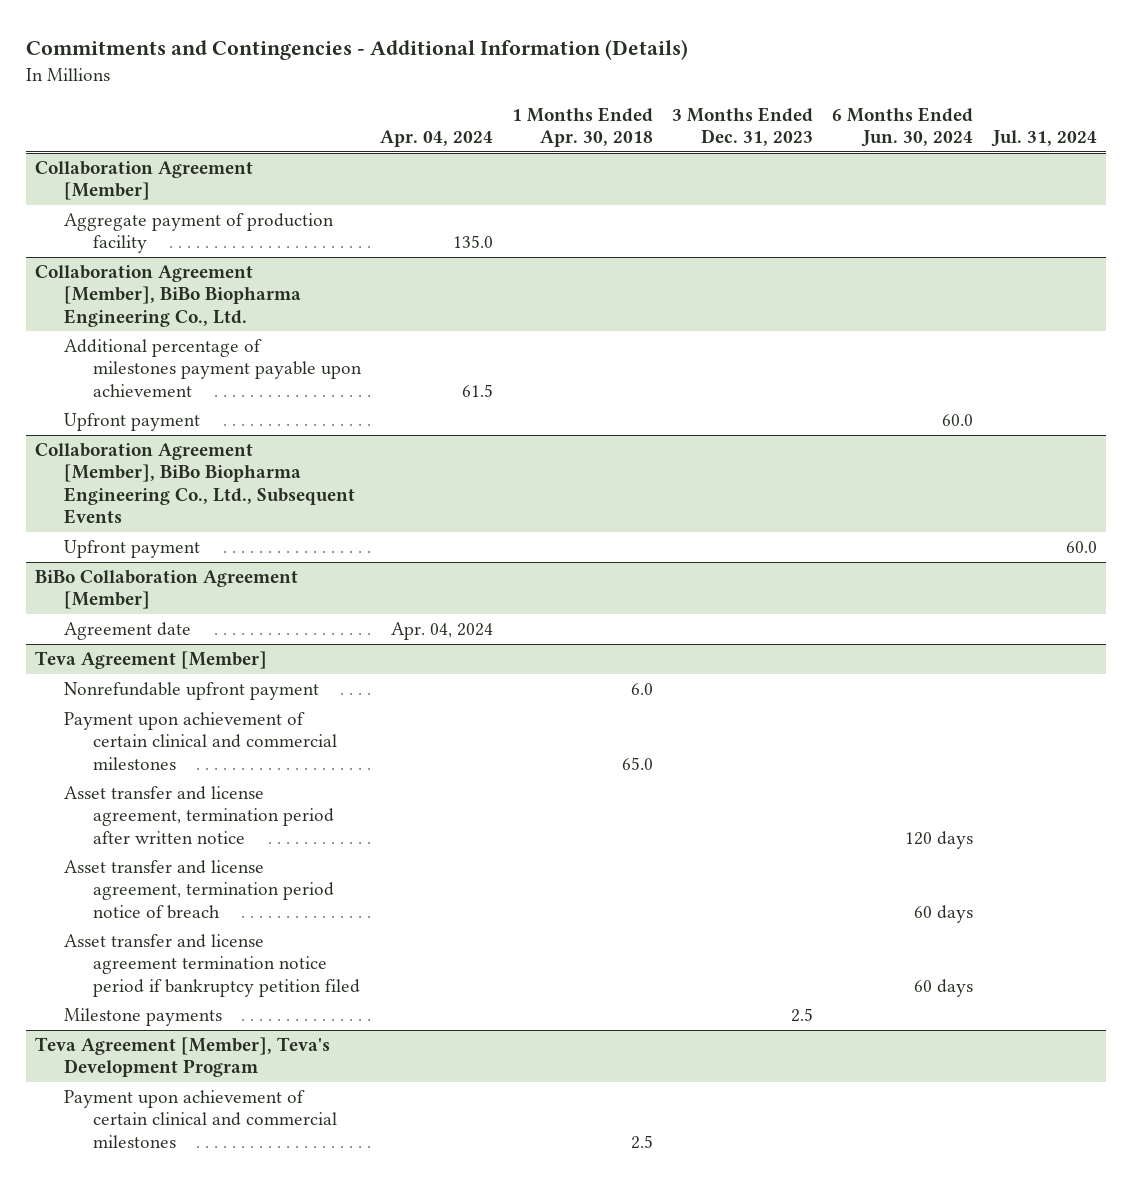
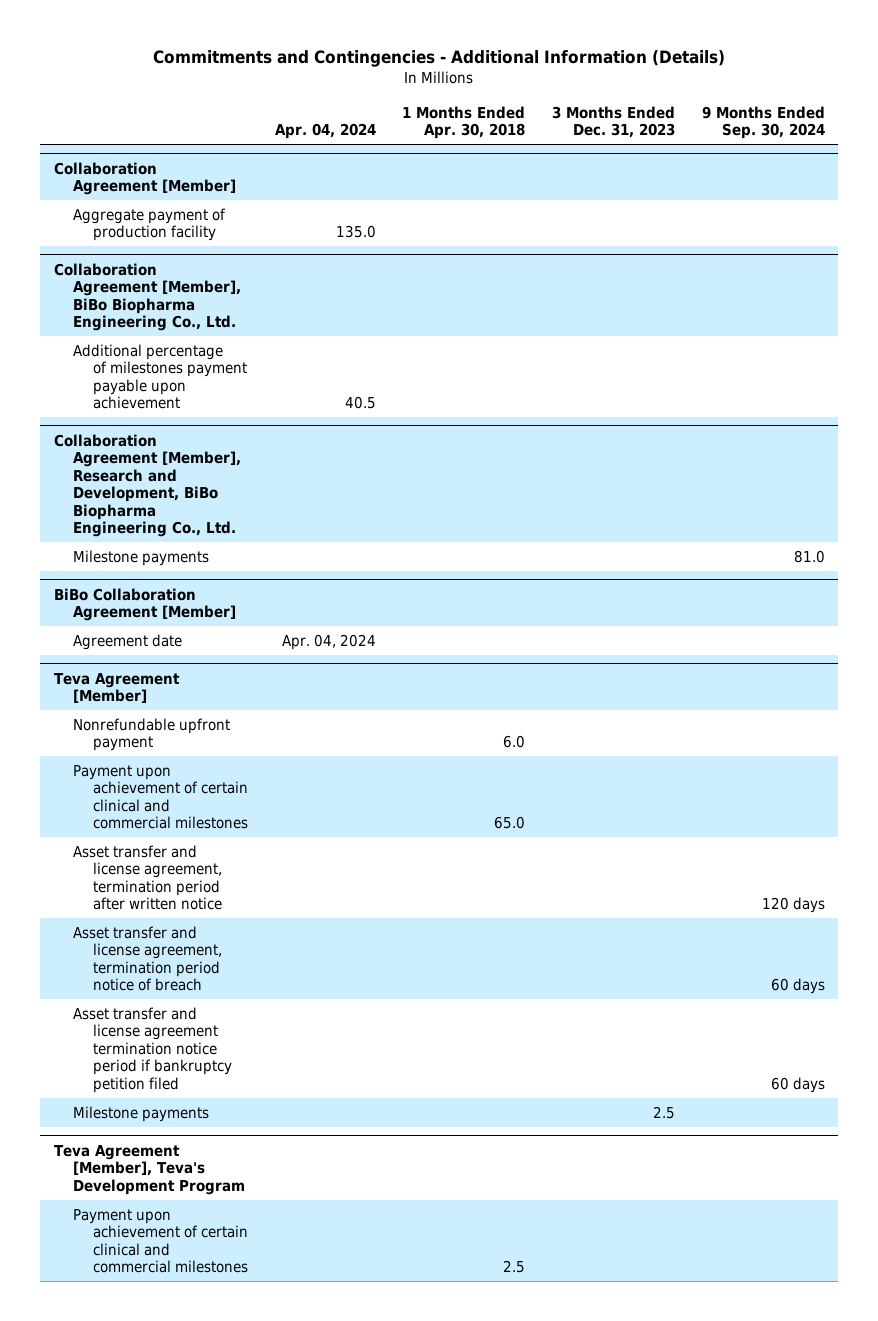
- | Apr. 04, 2024 | 1 Months Ended Apr. 30, 2018 | 3 Months Ended Dec. 31, 2023 | 6 Months Ended Jun. 30, 2024 | Jul. 31, 2024
+ | Apr. 04, 2024 | 1 Months Ended Apr. 30, 2018 | 3 Months Ended Dec. 31, 2023 | 9 Months Ended Sep. 30, 2024
@ Collaboration Agreement [Member], BiBo Biopharma Engineering Co., Ltd.
- Additional percentage of milestones payment payable upon achievement | 61.5 | | | |
- Upfront payment | | | | 60.0 |
- Collaboration Agreement [Member], BiBo Biopharma Engineering Co., Ltd., Subsequent Events
- Upfront payment | | | | | 60.0
@ Collaboration Agreement [Member], BiBo Biopharma Engineering Co., Ltd.
+ Additional percentage of milestones payment payable upon achievement | 40.5 | | |
+ Collaboration Agreement [Member], Research and Development, BiBo Biopharma Engineering Co., Ltd.
+ Milestone payments | | | | 81.0

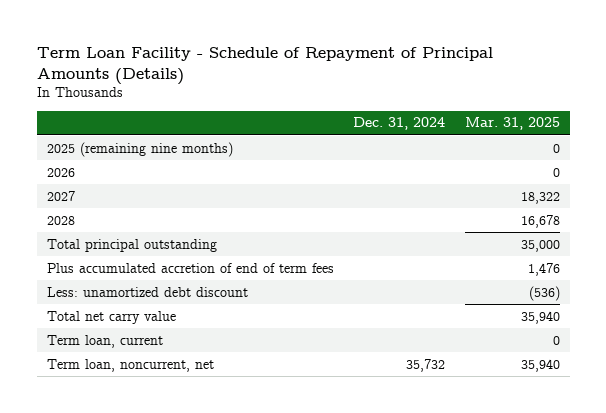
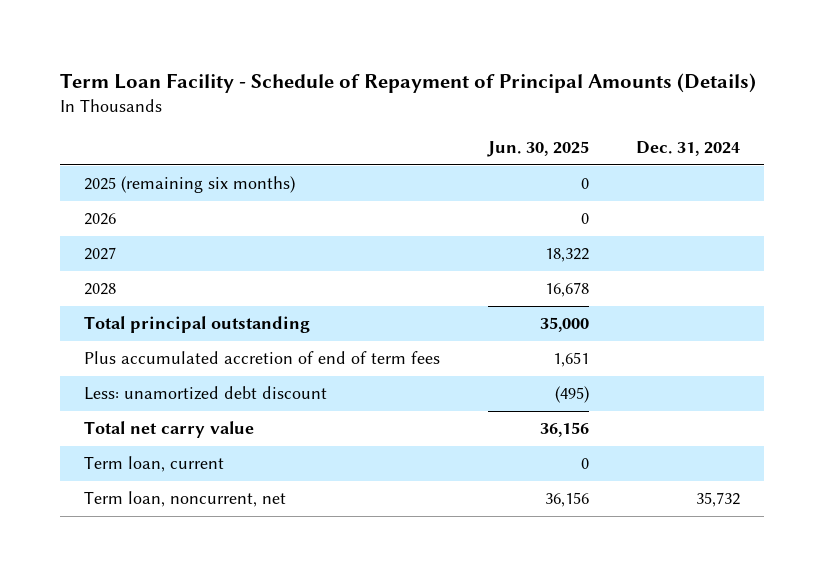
- | Dec. 31, 2024 | Mar. 31, 2025
+ | Jun. 30, 2025 | Dec. 31, 2024
- 2025 (remaining nine months) | | 0
+ 2025 (remaining six months) | 0 |

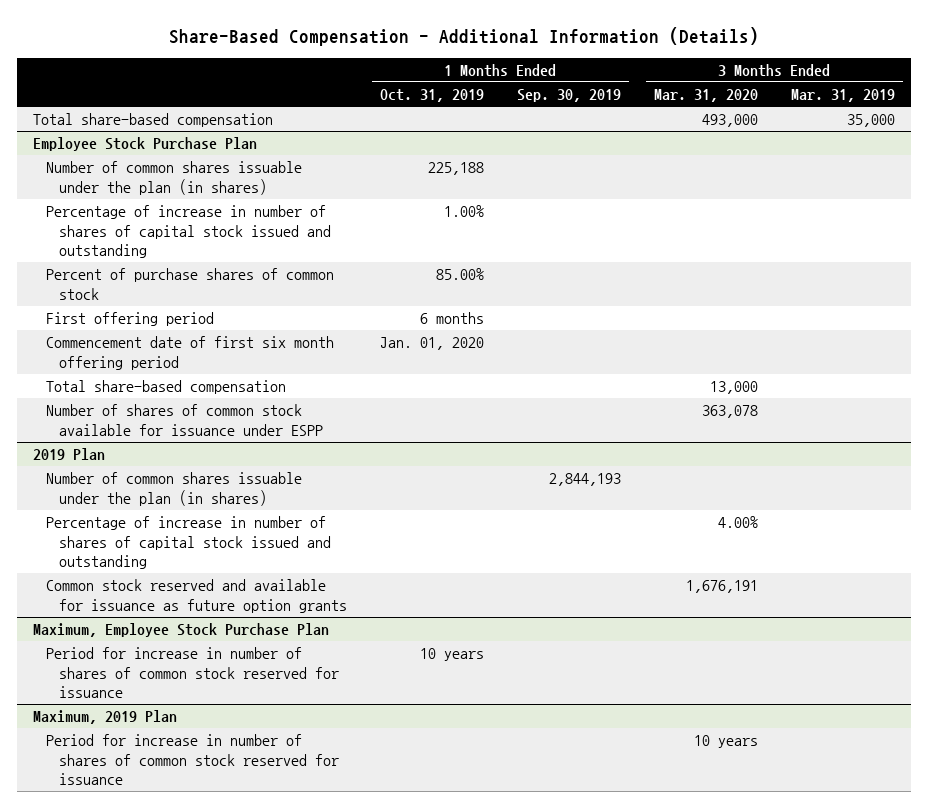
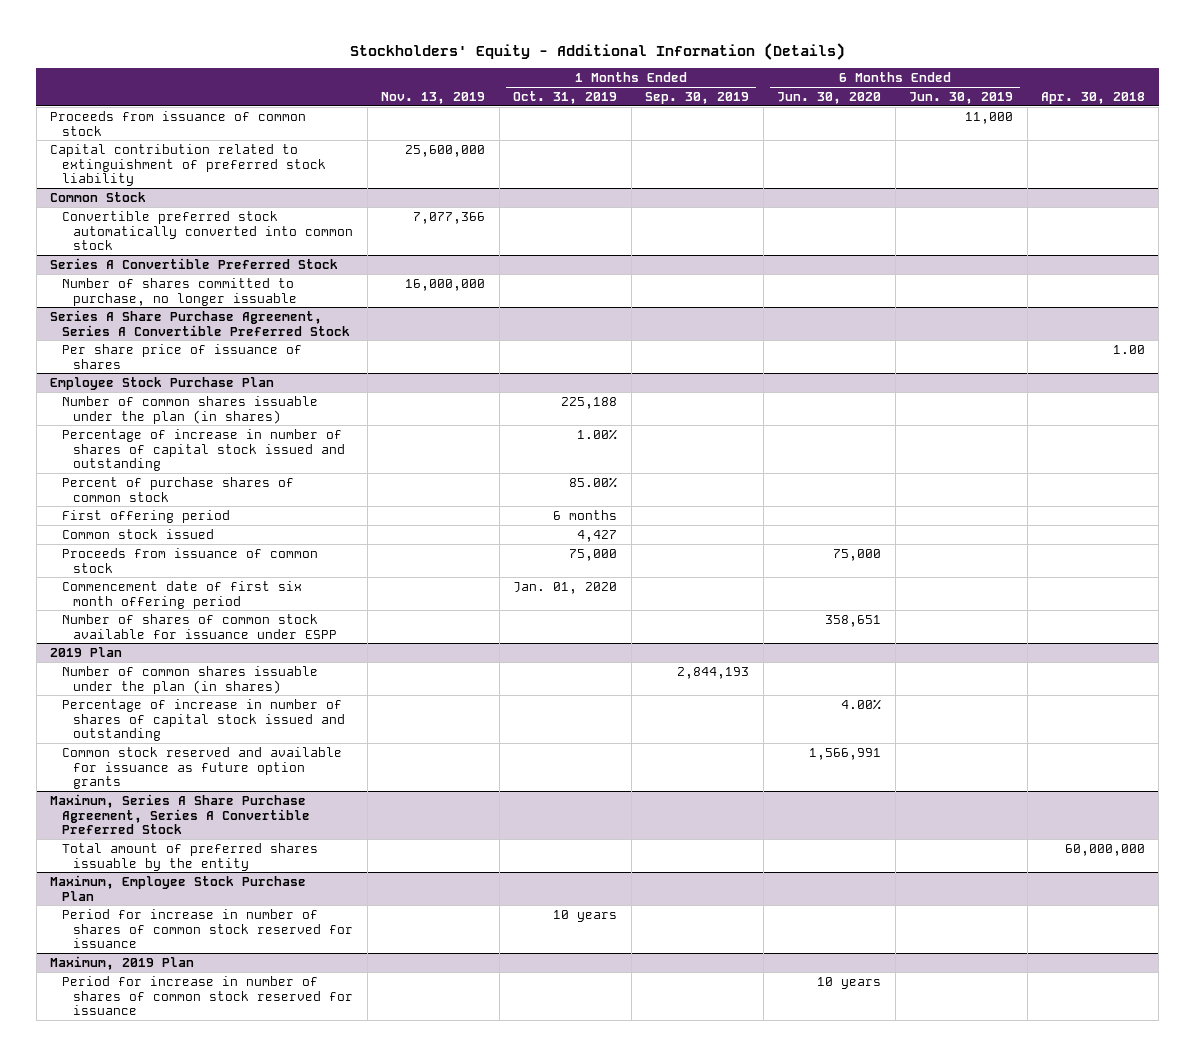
- Share-Based Compensation - Additional Information (Details)
+ Stockholders' Equity - Additional Information (Details)
- | 1 Months Ended Oct. 31, 2019 | 1 Months Ended Sep. 30, 2019 | 3 Months Ended Mar. 31, 2020 | 3 Months Ended Mar. 31, 2019
+ | Nov. 13, 2019 | 1 Months Ended Oct. 31, 2019 | 1 Months Ended Sep. 30, 2019 | 6 Months Ended Jun. 30, 2020 | 6 Months Ended Jun. 30, 2019 | Apr. 30, 2018
- Total share-based compensation | | | 493,000 | 35,000
+ Proceeds from issuance of common stock | | | | | 11,000 |
+ Capital contribution related to extinguishment of preferred stock liability | 25,600,000 | | | | |
+ Common Stock
+ Convertible preferred stock automatically converted into common stock | 7,077,366 | | | | |
+ Series A Convertible Preferred Stock
+ Number of shares committed to purchase, no longer issuable | 16,000,000 | | | | |
+ Series A Share Purchase Agreement, Series A Convertible Preferred Stock
+ Per share price of issuance of shares | | | | | | 1.00
@ Employee Stock Purchase Plan
+ Common stock issued | | 4,427 | | | |
+ Proceeds from issuance of common stock | | 75,000 | | 75,000 | |
- Total share-based compensation | | | 13,000 |
+ Maximum, Series A Share Purchase Agreement, Series A Convertible Preferred Stock
+ Total amount of preferred shares issuable by the entity | | | | | | 60,000,000

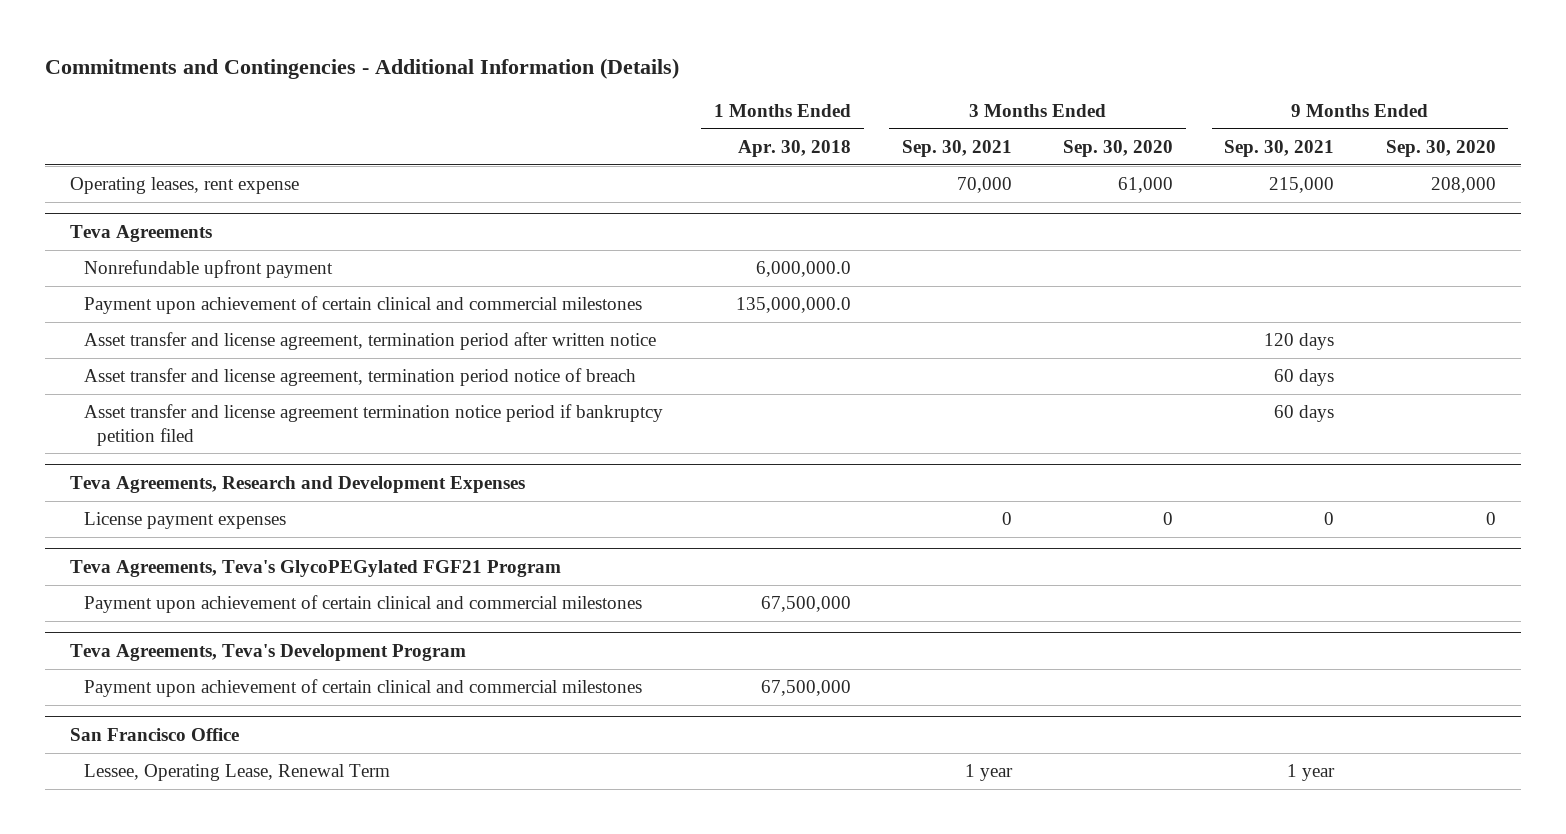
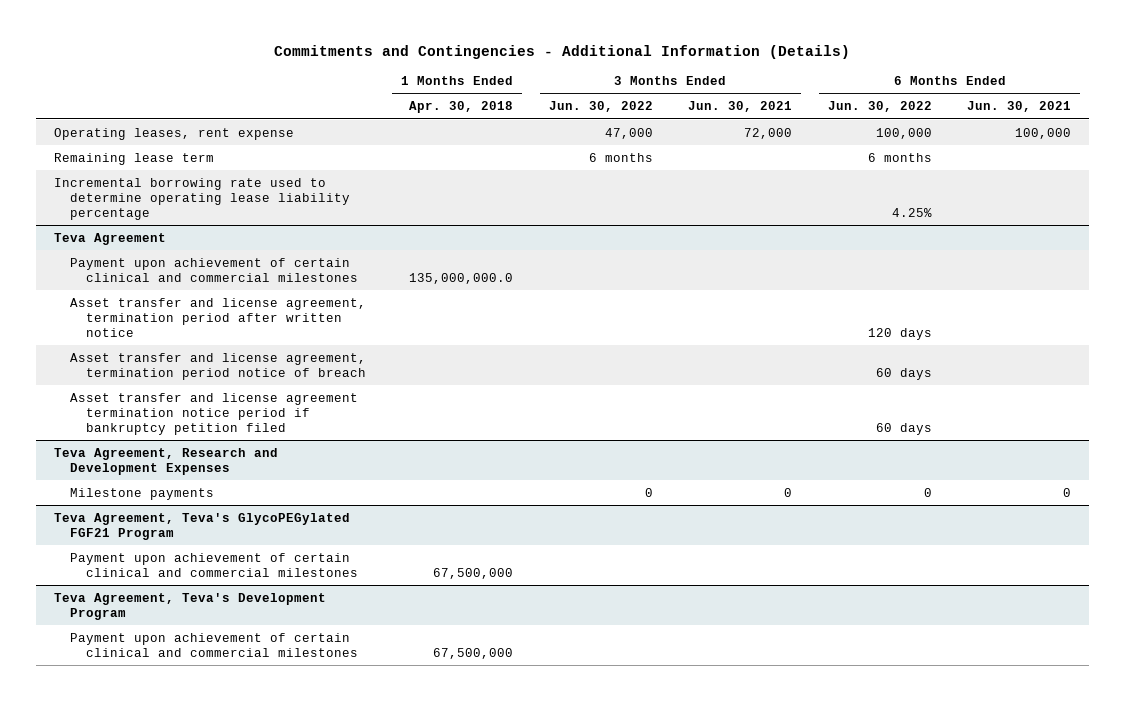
- | 1 Months Ended Apr. 30, 2018 | 3 Months Ended Sep. 30, 2021 | 3 Months Ended Sep. 30, 2020 | 9 Months Ended Sep. 30, 2021 | 9 Months Ended Sep. 30, 2020
+ | 1 Months Ended Apr. 30, 2018 | 3 Months Ended Jun. 30, 2022 | 3 Months Ended Jun. 30, 2021 | 6 Months Ended Jun. 30, 2022 | 6 Months Ended Jun. 30, 2021
- Teva Agreements
- Nonrefundable upfront payment | 6,000,000.0 | | | |
+ Remaining lease term | | 6 months | | 6 months |
+ Incremental borrowing rate used to determine operating lease liability percentage | | | | 4.25% |
+ Teva Agreement
- Teva Agreements, Research and Development Expenses
- License payment expenses | | 0 | 0 | 0 | 0
- Teva Agreements, Teva's GlycoPEGylated FGF21 Program
+ Teva Agreement, Research and Development Expenses
+ Milestone payments | | 0 | 0 | 0 | 0
+ Teva Agreement, Teva's GlycoPEGylated FGF21 Program
- Teva Agreements, Teva's Development Program
+ Teva Agreement, Teva's Development Program
- San Francisco Office
- Lessee, Operating Lease, Renewal Term | | 1 year | | 1 year |

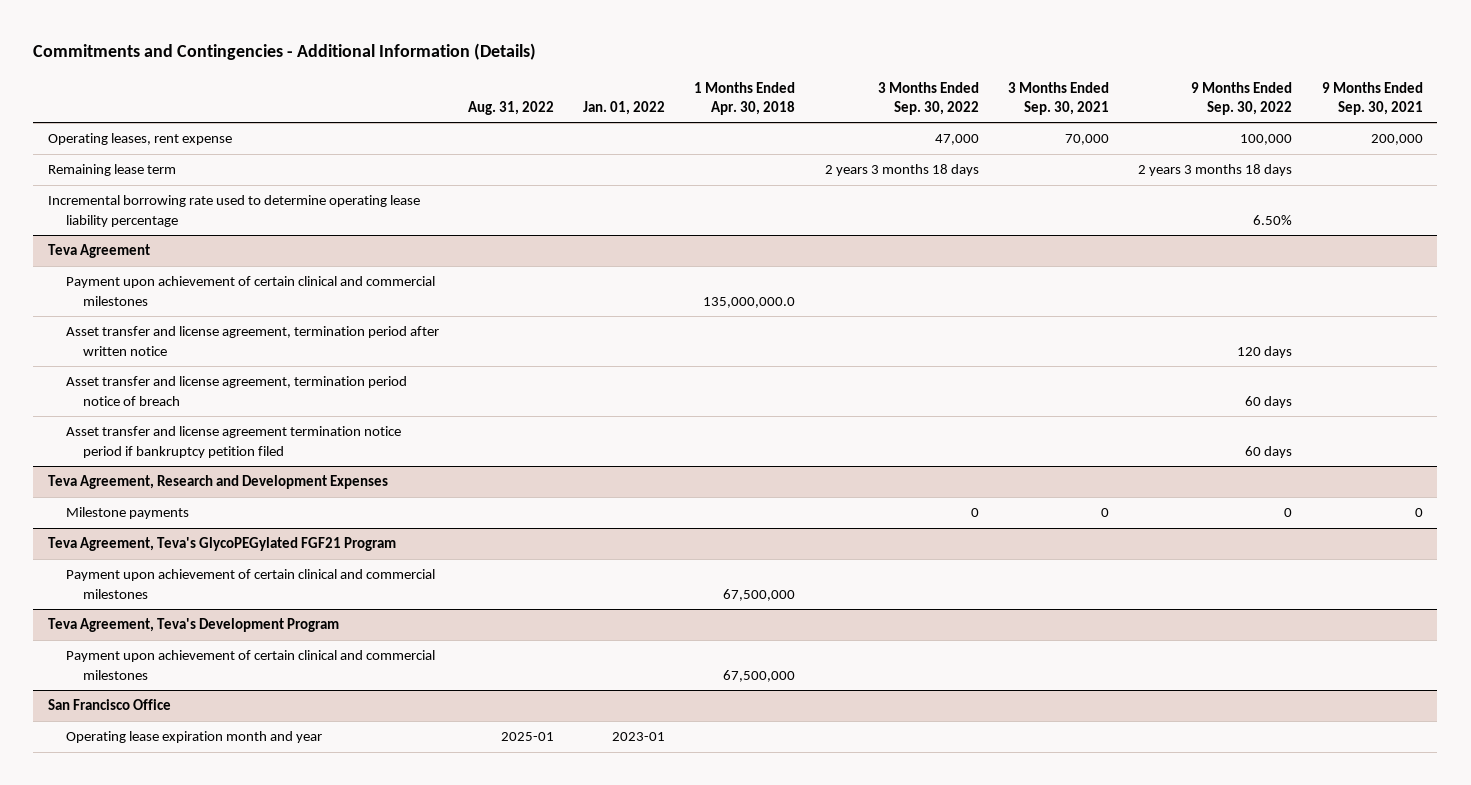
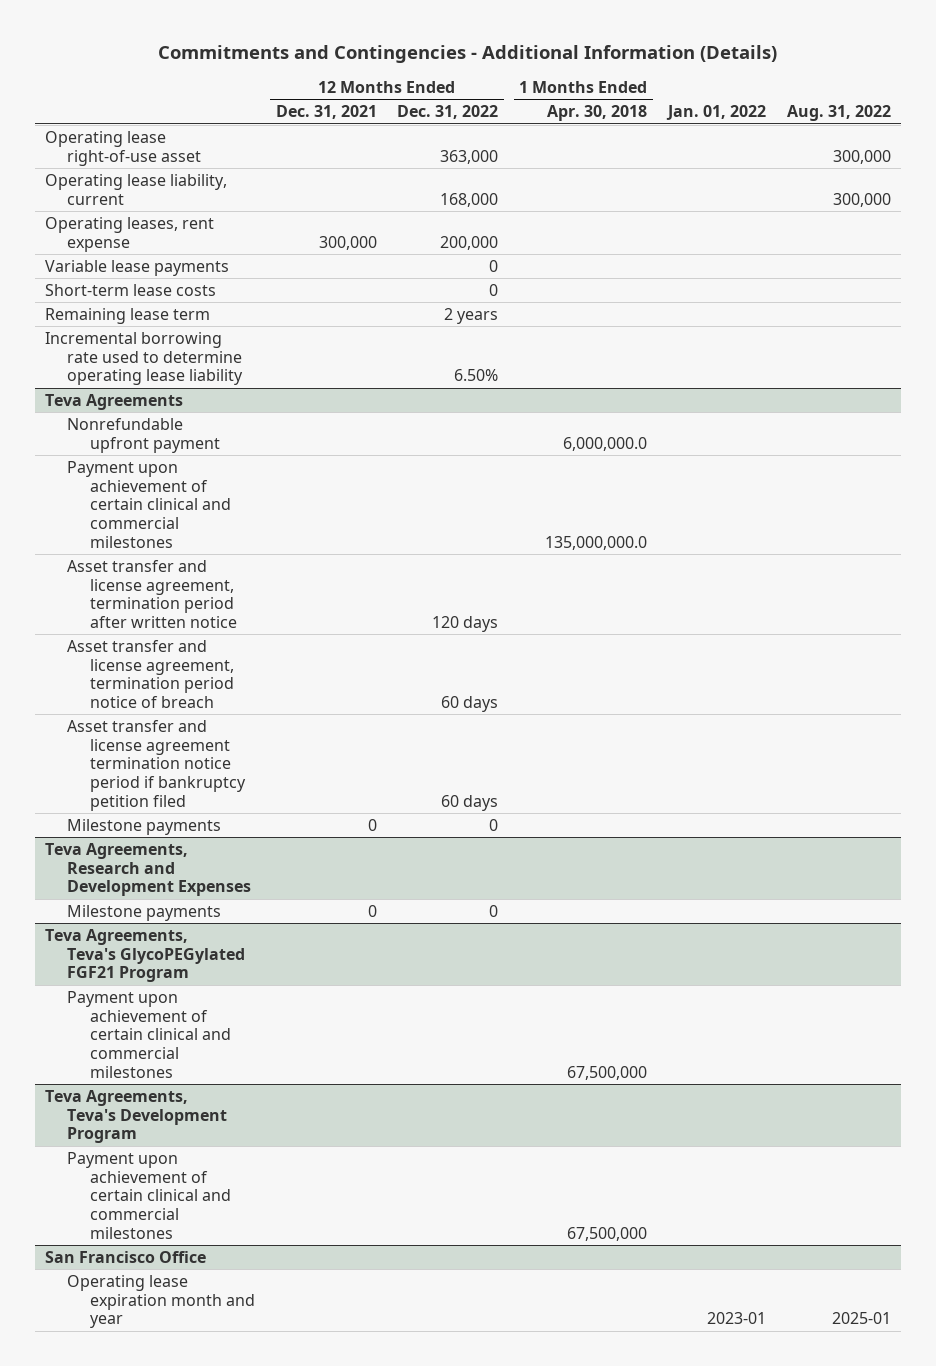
- | Aug. 31, 2022 | Jan. 01, 2022 | 1 Months Ended Apr. 30, 2018 | 3 Months Ended Sep. 30, 2022 | 3 Months Ended Sep. 30, 2021 | 9 Months Ended Sep. 30, 2022 | 9 Months Ended Sep. 30, 2021
+ | 12 Months Ended Dec. 31, 2021 | 12 Months Ended Dec. 31, 2022 | 1 Months Ended Apr. 30, 2018 | Jan. 01, 2022 | Aug. 31, 2022
+ Operating lease right-of-use asset | | 363,000 | | | 300,000
+ Operating lease liability, current | | 168,000 | | | 300,000
+ Variable lease payments | | 0 | | |
+ Short-term lease costs | | 0 | | |
- Incremental borrowing rate used to determine operating lease liability percentage | | | | | | 6.50% |
- Teva Agreement
+ Incremental borrowing rate used to determine operating lease liability | | 6.50% | | |
+ Teva Agreements
+ Nonrefundable upfront payment | | | 6,000,000.0 | |
- Teva Agreement, Research and Development Expenses
+ Milestone payments | 0 | 0 | | |
+ Teva Agreements, Research and Development Expenses
- Teva Agreement, Teva's GlycoPEGylated FGF21 Program
+ Teva Agreements, Teva's GlycoPEGylated FGF21 Program
- Teva Agreement, Teva's Development Program
+ Teva Agreements, Teva's Development Program

